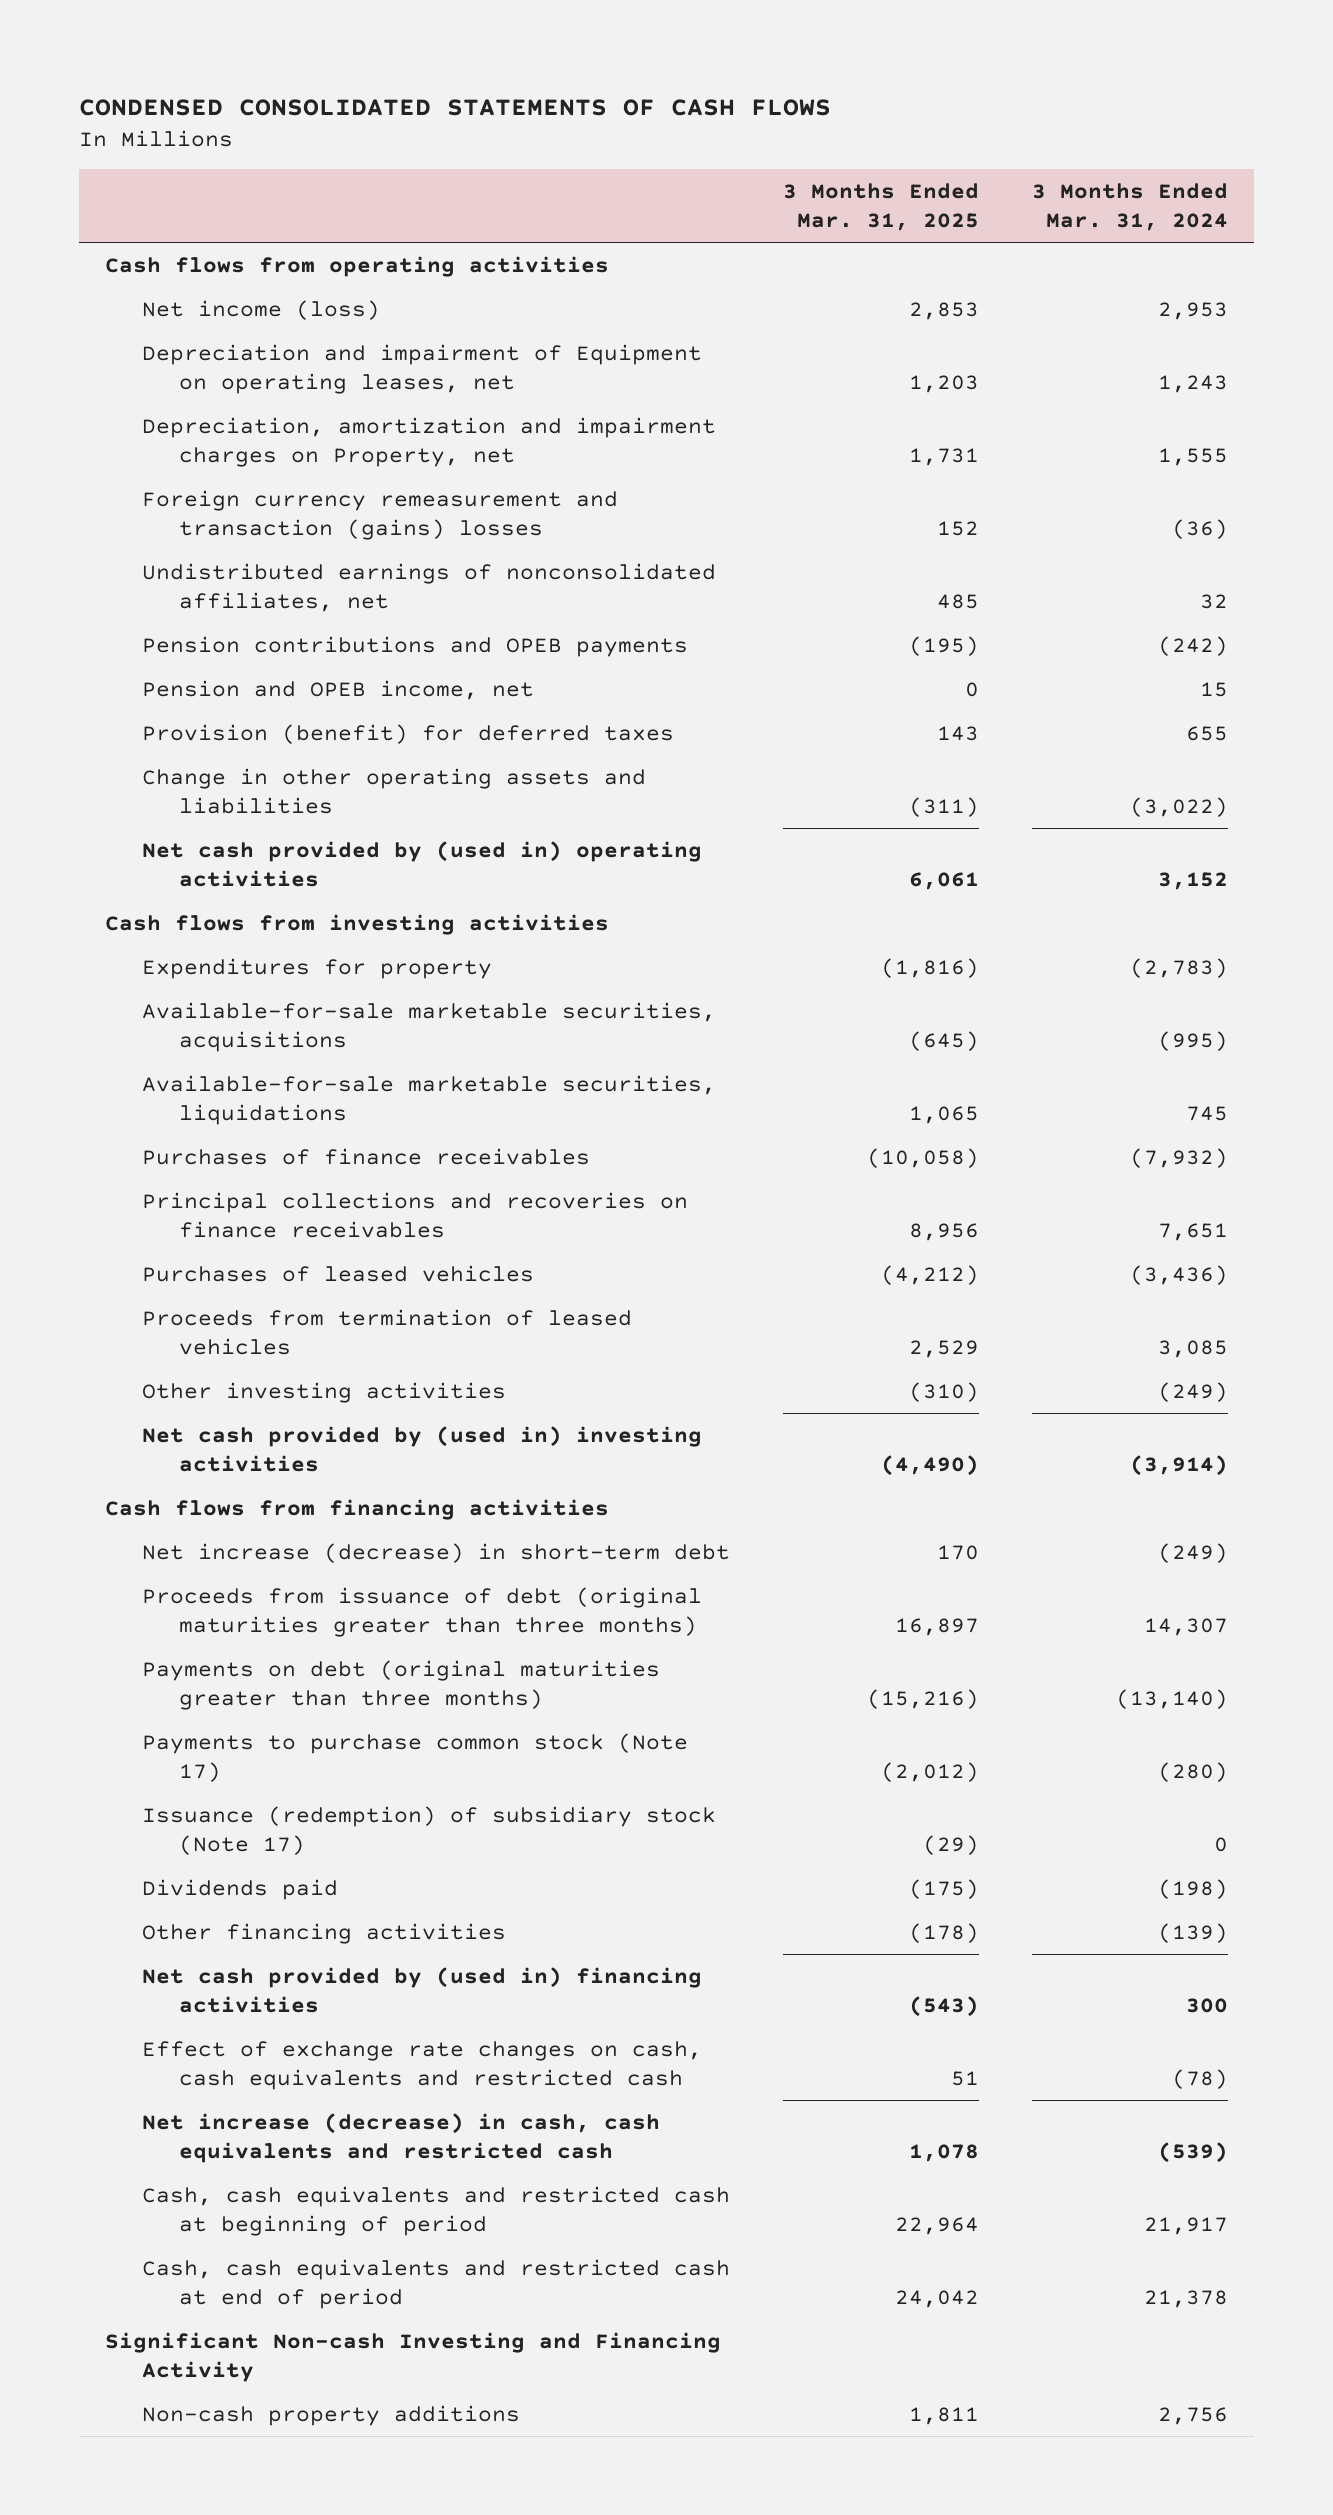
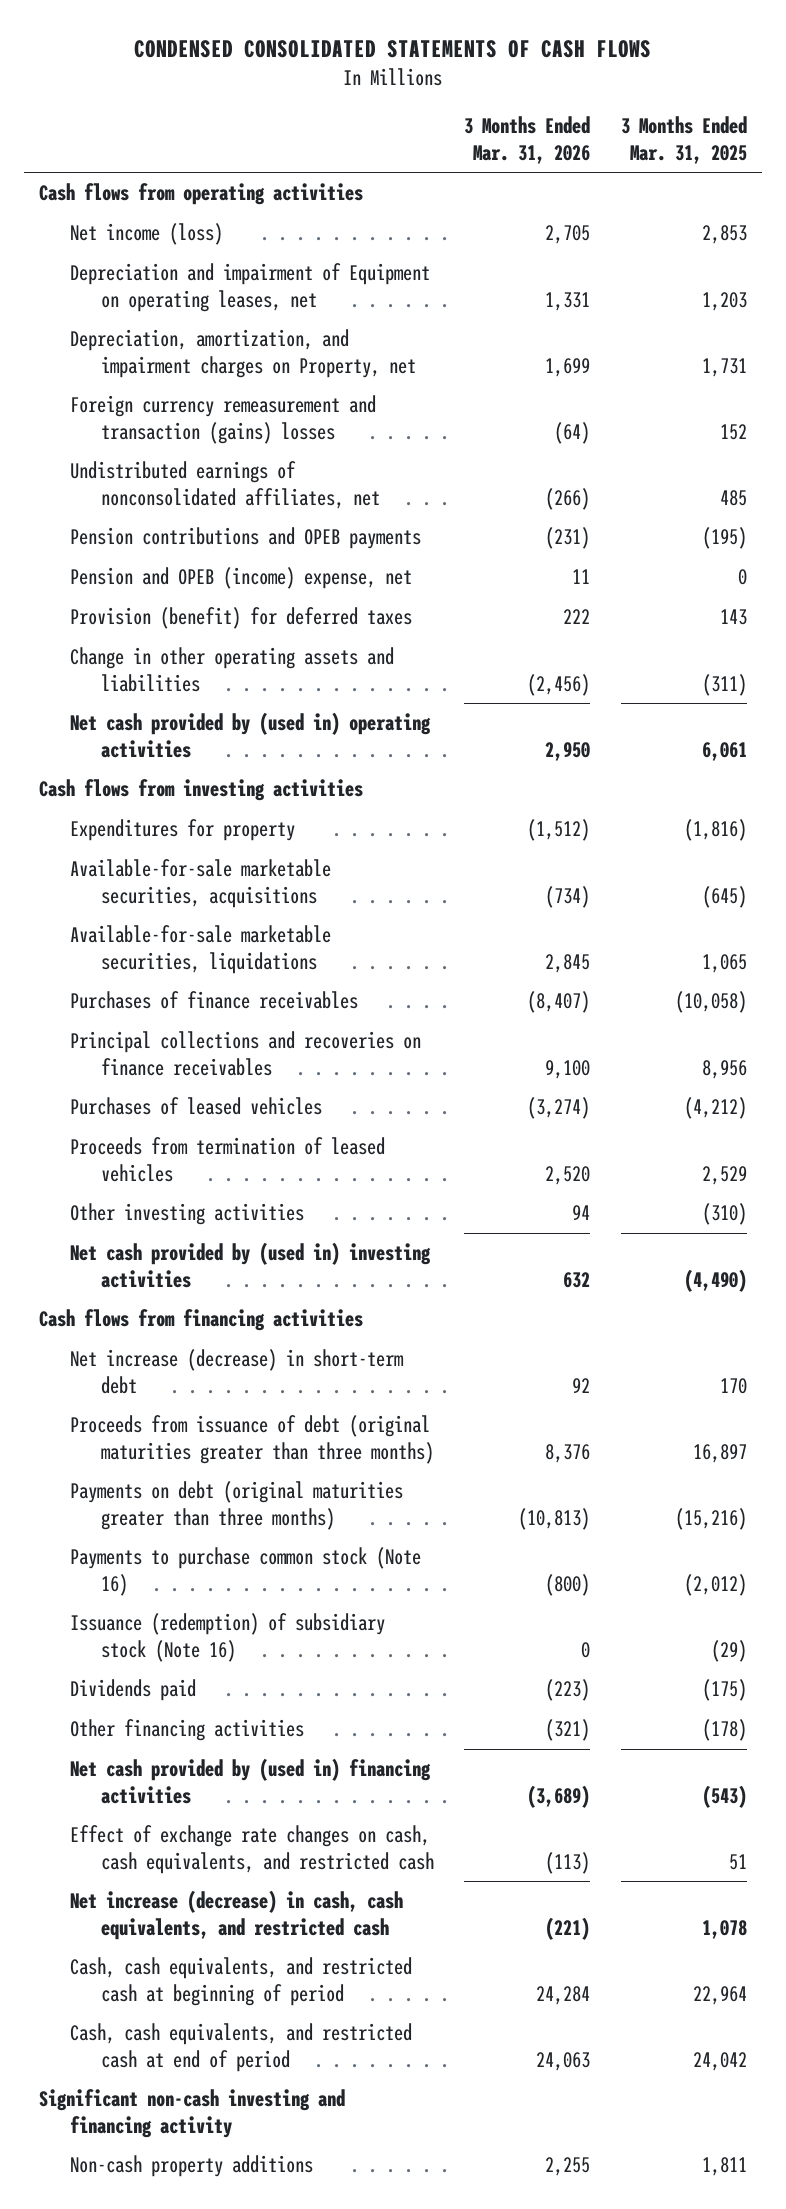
- | 3 Months Ended Mar. 31, 2025 | 3 Months Ended Mar. 31, 2024
+ | 3 Months Ended Mar. 31, 2026 | 3 Months Ended Mar. 31, 2025
- Depreciation, amortization and impairment charges on Property, net | 1,731 | 1,555
+ Depreciation, amortization, and impairment charges on Property, net | 1,699 | 1,731
- Pension and OPEB income, net | 0 | 15
+ Pension and OPEB (income) expense, net | 11 | 0
- Payments to purchase common stock (Note 17) | (2,012) | (280)
- Issuance (redemption) of subsidiary stock (Note 17) | (29) | 0
+ Payments to purchase common stock (Note 16) | (800) | (2,012)
+ Issuance (redemption) of subsidiary stock (Note 16) | 0 | (29)
- Effect of exchange rate changes on cash, cash equivalents and restricted cash | 51 | (78)
- Net increase (decrease) in cash, cash equivalents and restricted cash | 1,078 | (539)
- Cash, cash equivalents and restricted cash at beginning of period | 22,964 | 21,917
- Cash, cash equivalents and restricted cash at end of period | 24,042 | 21,378
- Significant Non-cash Investing and Financing Activity
+ Effect of exchange rate changes on cash, cash equivalents, and restricted cash | (113) | 51
+ Net increase (decrease) in cash, cash equivalents, and restricted cash | (221) | 1,078
+ Cash, cash equivalents, and restricted cash at beginning of period | 24,284 | 22,964
+ Cash, cash equivalents, and restricted cash at end of period | 24,063 | 24,042
+ Significant non-cash investing and financing activity

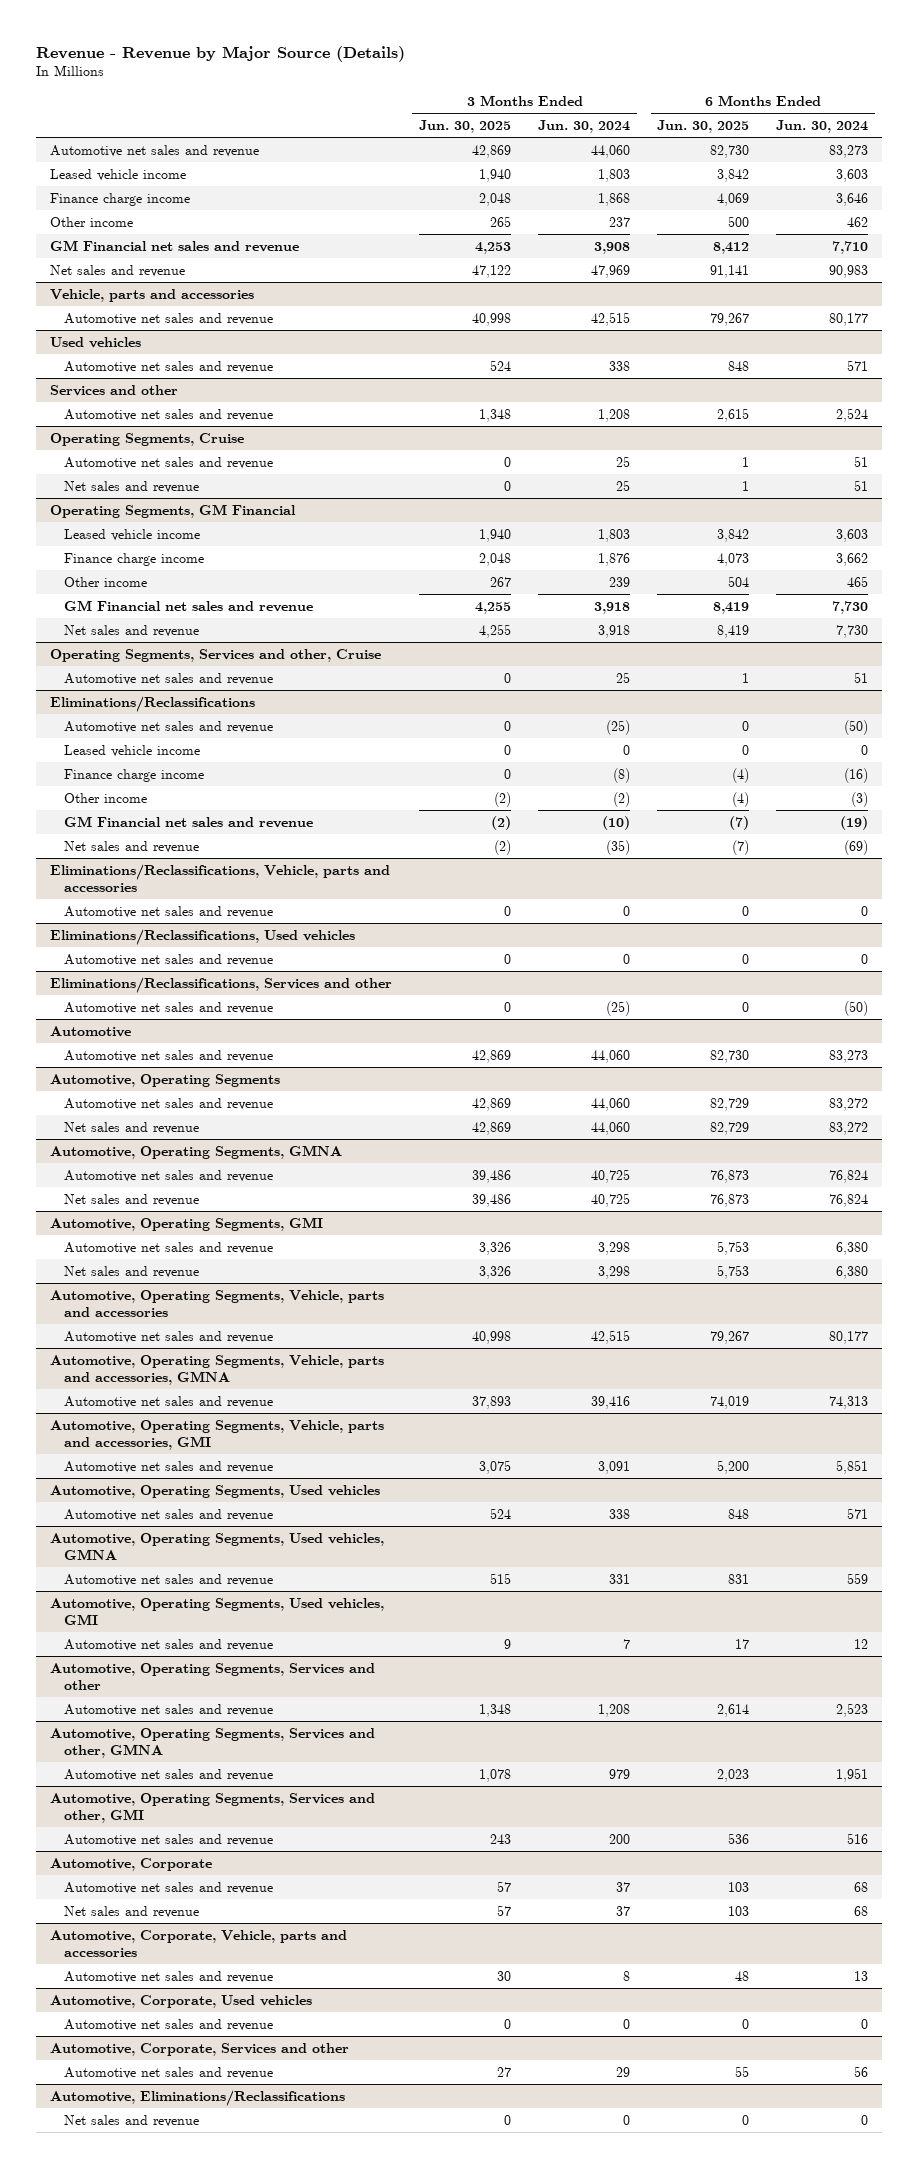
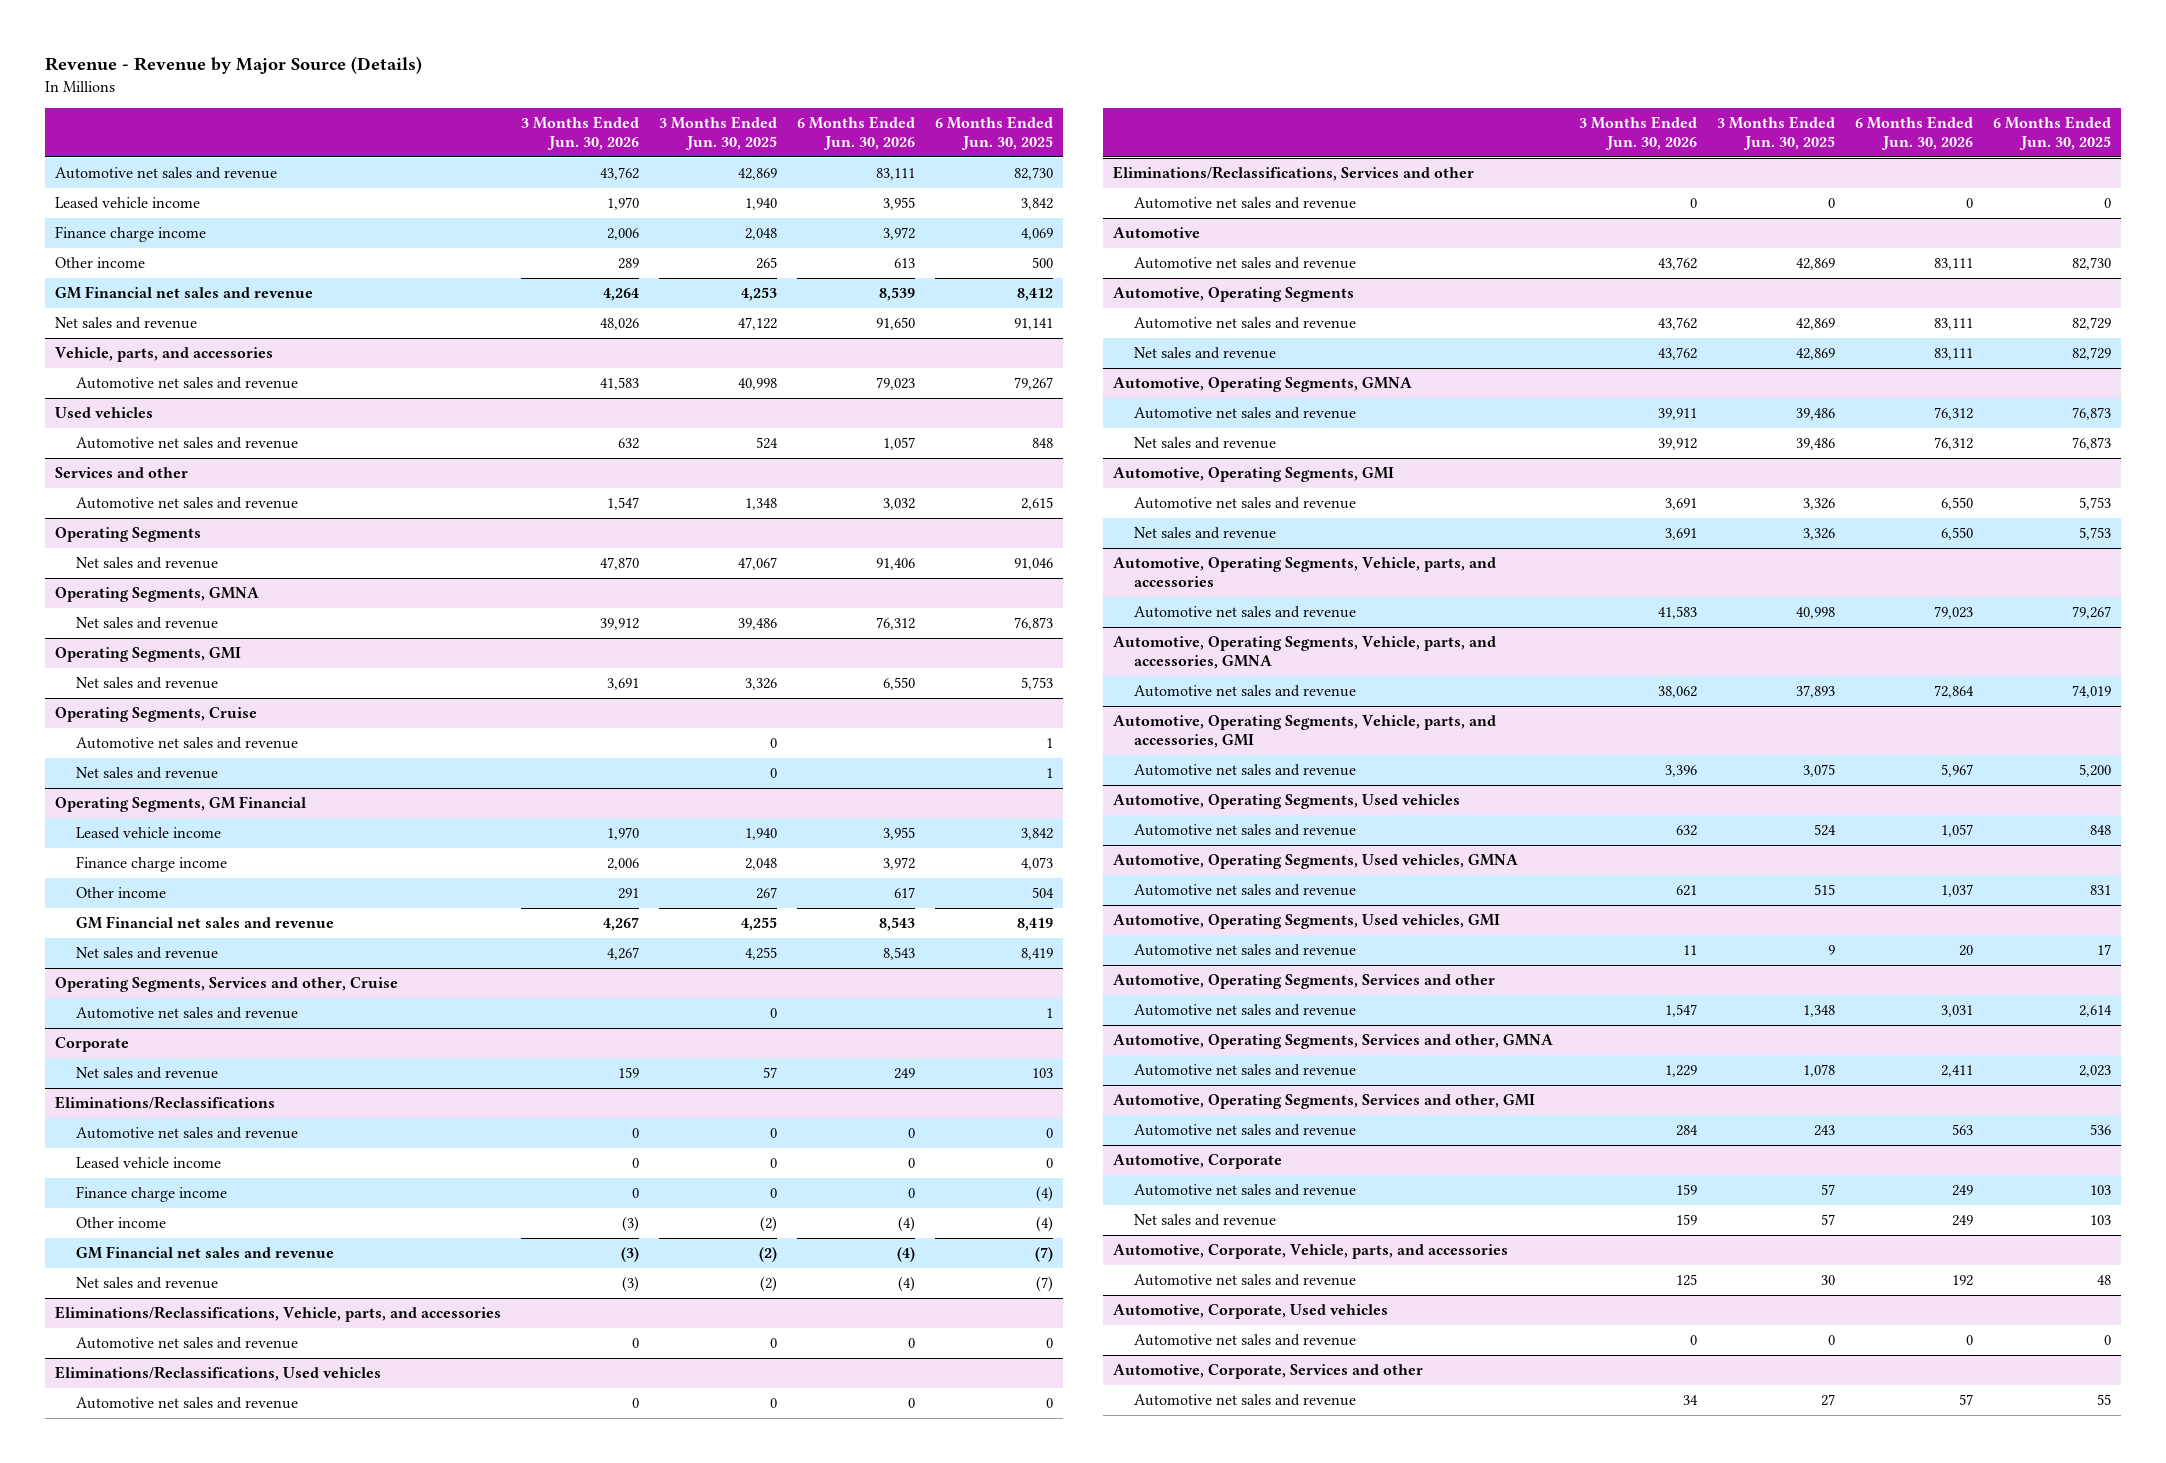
- | 3 Months Ended Jun. 30, 2025 | 3 Months Ended Jun. 30, 2024 | 6 Months Ended Jun. 30, 2025 | 6 Months Ended Jun. 30, 2024
+ | 3 Months Ended Jun. 30, 2026 | 3 Months Ended Jun. 30, 2025 | 6 Months Ended Jun. 30, 2026 | 6 Months Ended Jun. 30, 2025
- Vehicle, parts and accessories
+ Vehicle, parts, and accessories
+ Operating Segments
+ Net sales and revenue | 47,870 | 47,067 | 91,406 | 91,046
+ Operating Segments, GMNA
+ Net sales and revenue | 39,912 | 39,486 | 76,312 | 76,873
+ Operating Segments, GMI
+ Net sales and revenue | 3,691 | 3,326 | 6,550 | 5,753
+ Corporate
+ Net sales and revenue | 159 | 57 | 249 | 103
- Eliminations/Reclassifications, Vehicle, parts and accessories
+ Eliminations/Reclassifications, Vehicle, parts, and accessories
- Automotive, Operating Segments, Vehicle, parts and accessories
+ Automotive, Operating Segments, Vehicle, parts, and accessories
- Automotive, Operating Segments, Vehicle, parts and accessories, GMNA
+ Automotive, Operating Segments, Vehicle, parts, and accessories, GMNA
- Automotive, Operating Segments, Vehicle, parts and accessories, GMI
+ Automotive, Operating Segments, Vehicle, parts, and accessories, GMI
- Automotive, Corporate, Vehicle, parts and accessories
+ Automotive, Corporate, Vehicle, parts, and accessories
- Automotive, Eliminations/Reclassifications
- Net sales and revenue | 0 | 0 | 0 | 0

